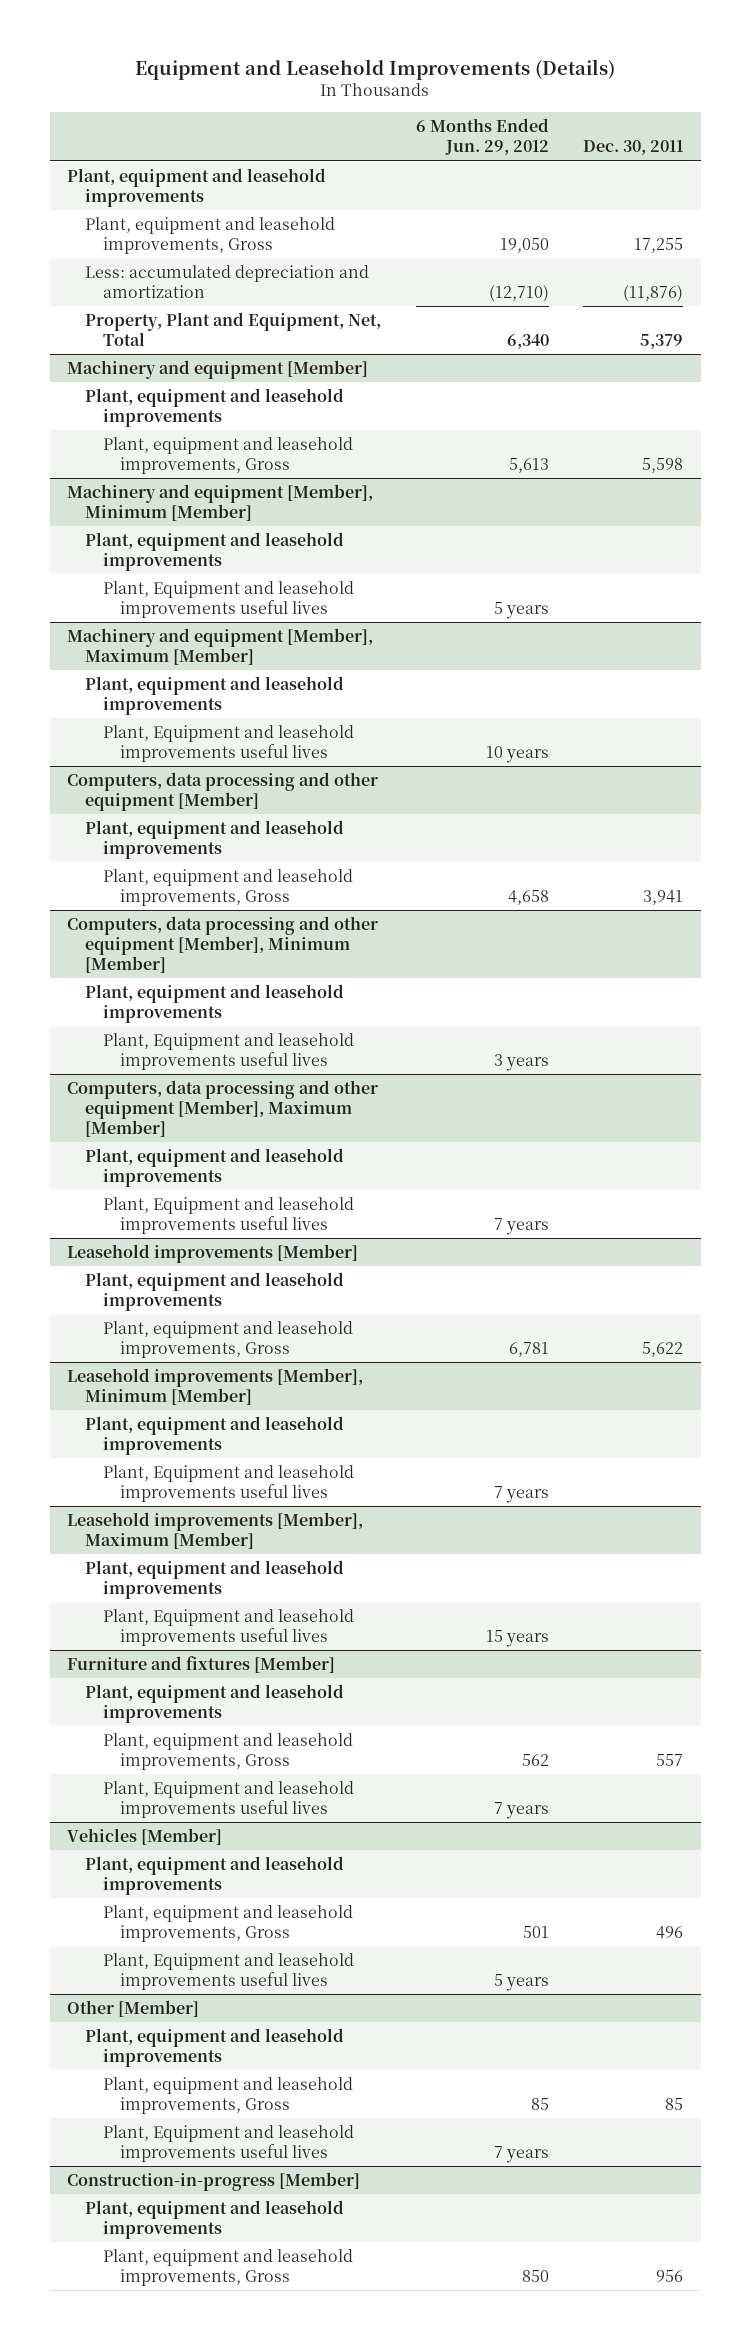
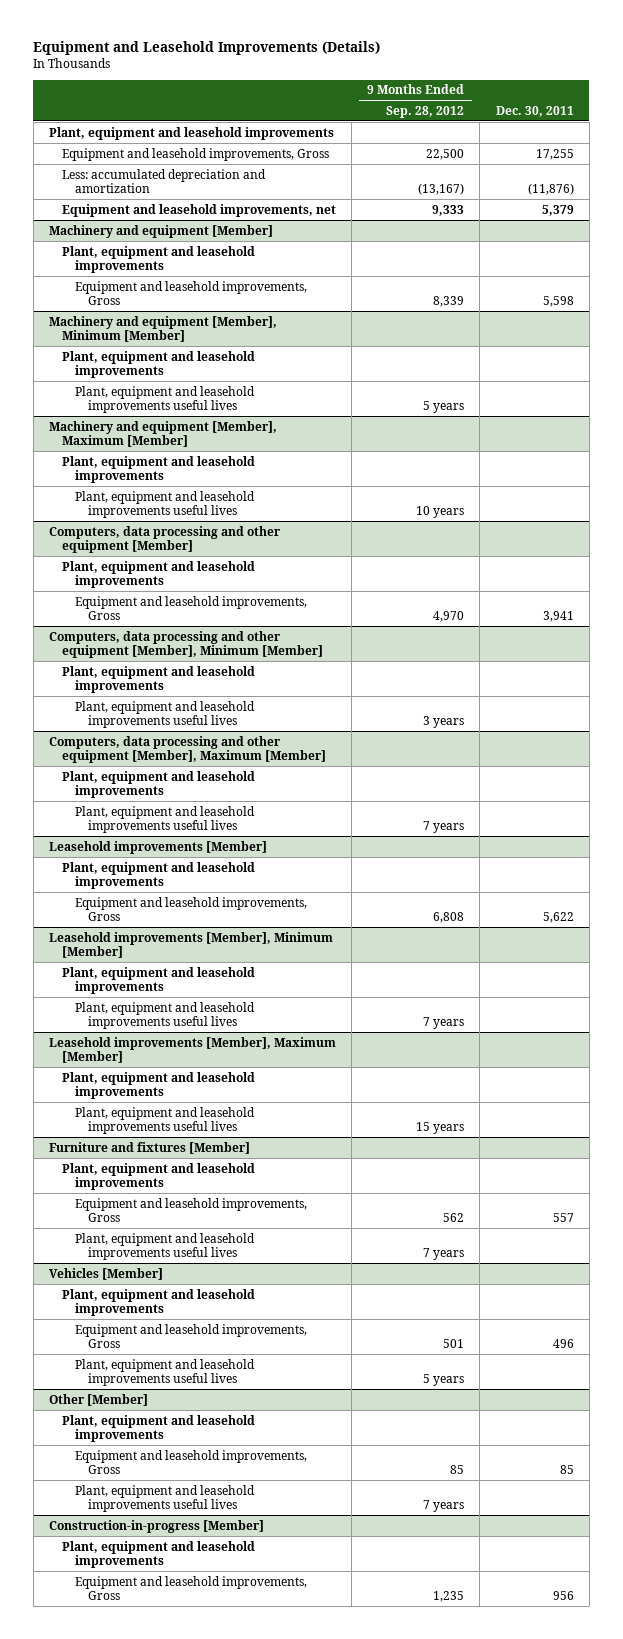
- | 6 Months Ended Jun. 29, 2012 | Dec. 30, 2011
+ | 9 Months Ended Sep. 28, 2012 | Dec. 30, 2011
- Plant, equipment and leasehold improvements, Gross | 19,050 | 17,255
+ Equipment and leasehold improvements, Gross | 22,500 | 17,255
- Property, Plant and Equipment, Net, Total | 6,340 | 5,379
+ Equipment and leasehold improvements, net | 9,333 | 5,379
@ Machinery and equipment [Member]
- Plant, equipment and leasehold improvements, Gross | 5,613 | 5,598
+ Equipment and leasehold improvements, Gross | 8,339 | 5,598
@ Machinery and equipment [Member], Minimum [Member]
- Plant, Equipment and leasehold improvements useful lives | 5 years |
+ Plant, equipment and leasehold improvements useful lives | 5 years |
@ Machinery and equipment [Member], Maximum [Member]
- Plant, Equipment and leasehold improvements useful lives | 10 years |
+ Plant, equipment and leasehold improvements useful lives | 10 years |
@ Computers, data processing and other equipment [Member]
- Plant, equipment and leasehold improvements, Gross | 4,658 | 3,941
+ Equipment and leasehold improvements, Gross | 4,970 | 3,941
@ Computers, data processing and other equipment [Member], Minimum [Member]
- Plant, Equipment and leasehold improvements useful lives | 3 years |
+ Plant, equipment and leasehold improvements useful lives | 3 years |
@ Computers, data processing and other equipment [Member], Maximum [Member]
- Plant, Equipment and leasehold improvements useful lives | 7 years |
+ Plant, equipment and leasehold improvements useful lives | 7 years |
@ Leasehold improvements [Member]
- Plant, equipment and leasehold improvements, Gross | 6,781 | 5,622
+ Equipment and leasehold improvements, Gross | 6,808 | 5,622
@ Leasehold improvements [Member], Minimum [Member]
- Plant, Equipment and leasehold improvements useful lives | 7 years |
+ Plant, equipment and leasehold improvements useful lives | 7 years |
@ Leasehold improvements [Member], Maximum [Member]
- Plant, Equipment and leasehold improvements useful lives | 15 years |
+ Plant, equipment and leasehold improvements useful lives | 15 years |
@ Furniture and fixtures [Member]
- Plant, equipment and leasehold improvements, Gross | 562 | 557
- Plant, Equipment and leasehold improvements useful lives | 7 years |
+ Equipment and leasehold improvements, Gross | 562 | 557
+ Plant, equipment and leasehold improvements useful lives | 7 years |
@ Vehicles [Member]
- Plant, equipment and leasehold improvements, Gross | 501 | 496
- Plant, Equipment and leasehold improvements useful lives | 5 years |
+ Equipment and leasehold improvements, Gross | 501 | 496
+ Plant, equipment and leasehold improvements useful lives | 5 years |
@ Other [Member]
- Plant, equipment and leasehold improvements, Gross | 85 | 85
- Plant, Equipment and leasehold improvements useful lives | 7 years |
+ Equipment and leasehold improvements, Gross | 85 | 85
+ Plant, equipment and leasehold improvements useful lives | 7 years |
@ Construction-in-progress [Member]
- Plant, equipment and leasehold improvements, Gross | 850 | 956
+ Equipment and leasehold improvements, Gross | 1,235 | 956

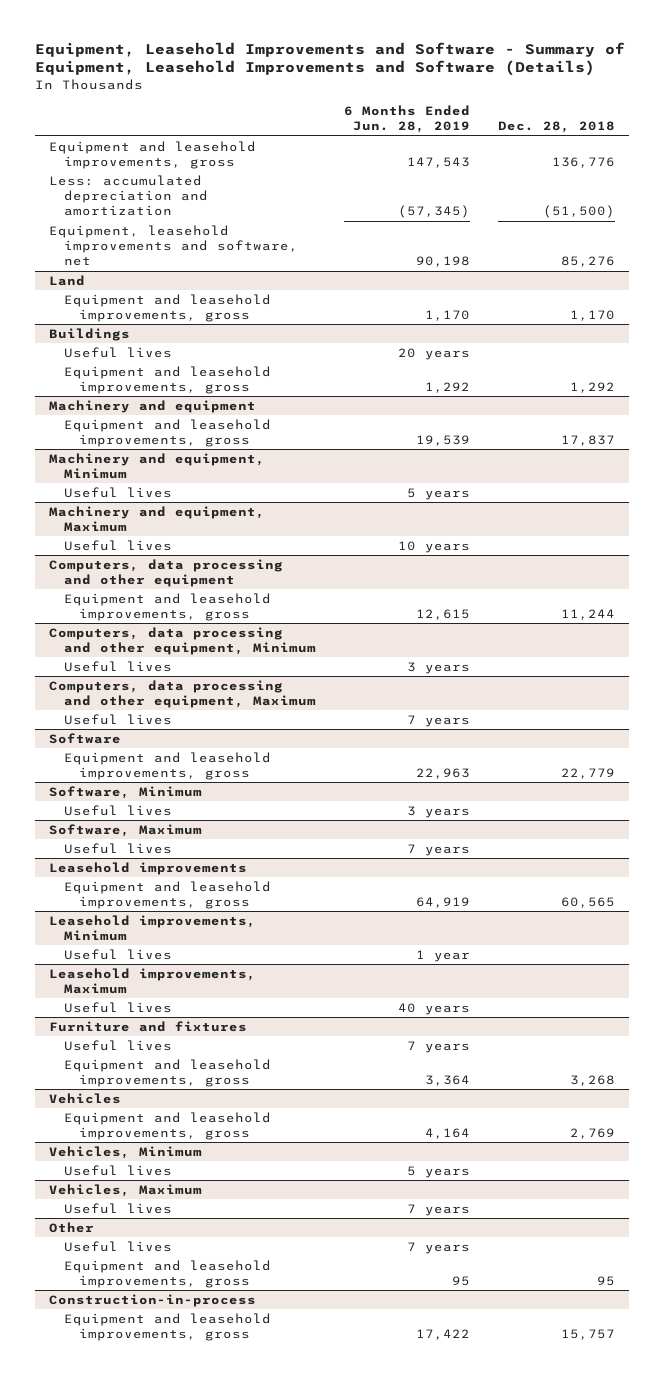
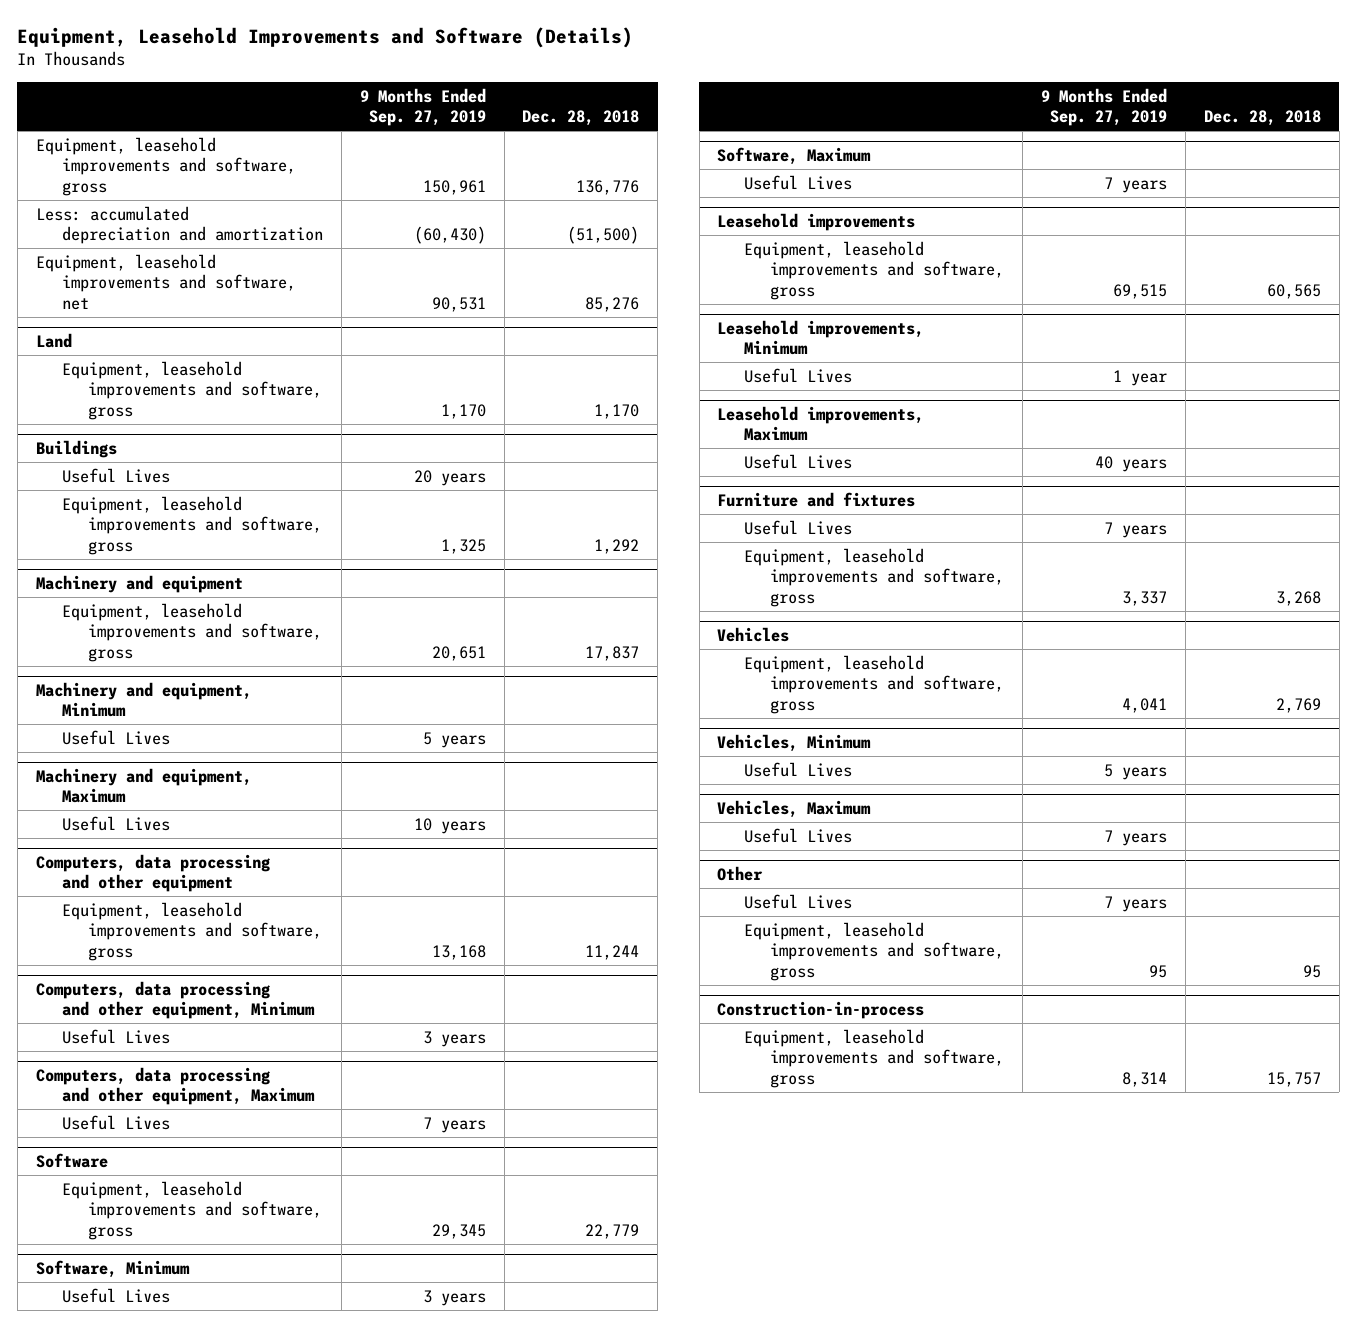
- Equipment, Leasehold Improvements and Software - Summary of Equipment, Leasehold Improvements and Software (Details)
+ Equipment, Leasehold Improvements and Software (Details)
- | 6 Months Ended Jun. 28, 2019 | Dec. 28, 2018
+ | 9 Months Ended Sep. 27, 2019 | Dec. 28, 2018
- Equipment and leasehold improvements, gross | 147,543 | 136,776
+ Equipment, leasehold improvements and software, gross | 150,961 | 136,776
@ Land
- Equipment and leasehold improvements, gross | 1,170 | 1,170
+ Equipment, leasehold improvements and software, gross | 1,170 | 1,170
@ Buildings
- Useful lives | 20 years |
- Equipment and leasehold improvements, gross | 1,292 | 1,292
+ Useful Lives | 20 years |
+ Equipment, leasehold improvements and software, gross | 1,325 | 1,292
@ Machinery and equipment
- Equipment and leasehold improvements, gross | 19,539 | 17,837
+ Equipment, leasehold improvements and software, gross | 20,651 | 17,837
@ Machinery and equipment, Minimum
- Useful lives | 5 years |
+ Useful Lives | 5 years |
@ Machinery and equipment, Maximum
- Useful lives | 10 years |
+ Useful Lives | 10 years |
@ Computers, data processing and other equipment
- Equipment and leasehold improvements, gross | 12,615 | 11,244
+ Equipment, leasehold improvements and software, gross | 13,168 | 11,244
@ Computers, data processing and other equipment, Minimum
- Useful lives | 3 years |
+ Useful Lives | 3 years |
@ Computers, data processing and other equipment, Maximum
- Useful lives | 7 years |
+ Useful Lives | 7 years |
@ Software
- Equipment and leasehold improvements, gross | 22,963 | 22,779
+ Equipment, leasehold improvements and software, gross | 29,345 | 22,779
@ Software, Minimum
- Useful lives | 3 years |
+ Useful Lives | 3 years |
@ Software, Maximum
- Useful lives | 7 years |
+ Useful Lives | 7 years |
@ Leasehold improvements
- Equipment and leasehold improvements, gross | 64,919 | 60,565
+ Equipment, leasehold improvements and software, gross | 69,515 | 60,565
@ Leasehold improvements, Minimum
- Useful lives | 1 year |
+ Useful Lives | 1 year |
@ Leasehold improvements, Maximum
- Useful lives | 40 years |
+ Useful Lives | 40 years |
@ Furniture and fixtures
- Useful lives | 7 years |
- Equipment and leasehold improvements, gross | 3,364 | 3,268
+ Useful Lives | 7 years |
+ Equipment, leasehold improvements and software, gross | 3,337 | 3,268
@ Vehicles
- Equipment and leasehold improvements, gross | 4,164 | 2,769
+ Equipment, leasehold improvements and software, gross | 4,041 | 2,769
@ Vehicles, Minimum
- Useful lives | 5 years |
+ Useful Lives | 5 years |
@ Vehicles, Maximum
- Useful lives | 7 years |
+ Useful Lives | 7 years |
@ Other
- Useful lives | 7 years |
- Equipment and leasehold improvements, gross | 95 | 95
+ Useful Lives | 7 years |
+ Equipment, leasehold improvements and software, gross | 95 | 95
@ Construction-in-process
- Equipment and leasehold improvements, gross | 17,422 | 15,757
+ Equipment, leasehold improvements and software, gross | 8,314 | 15,757

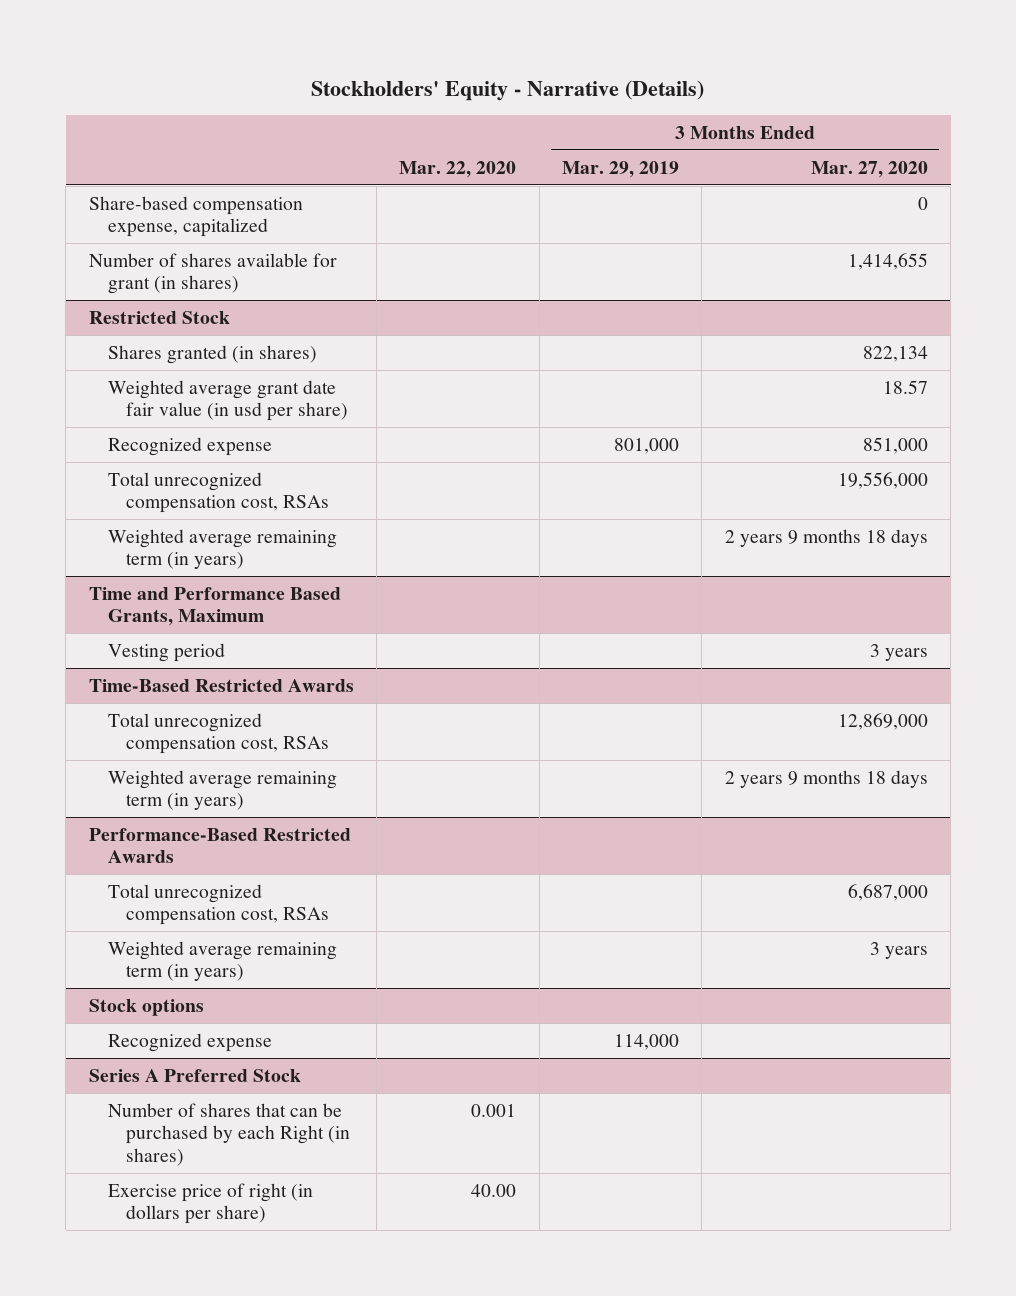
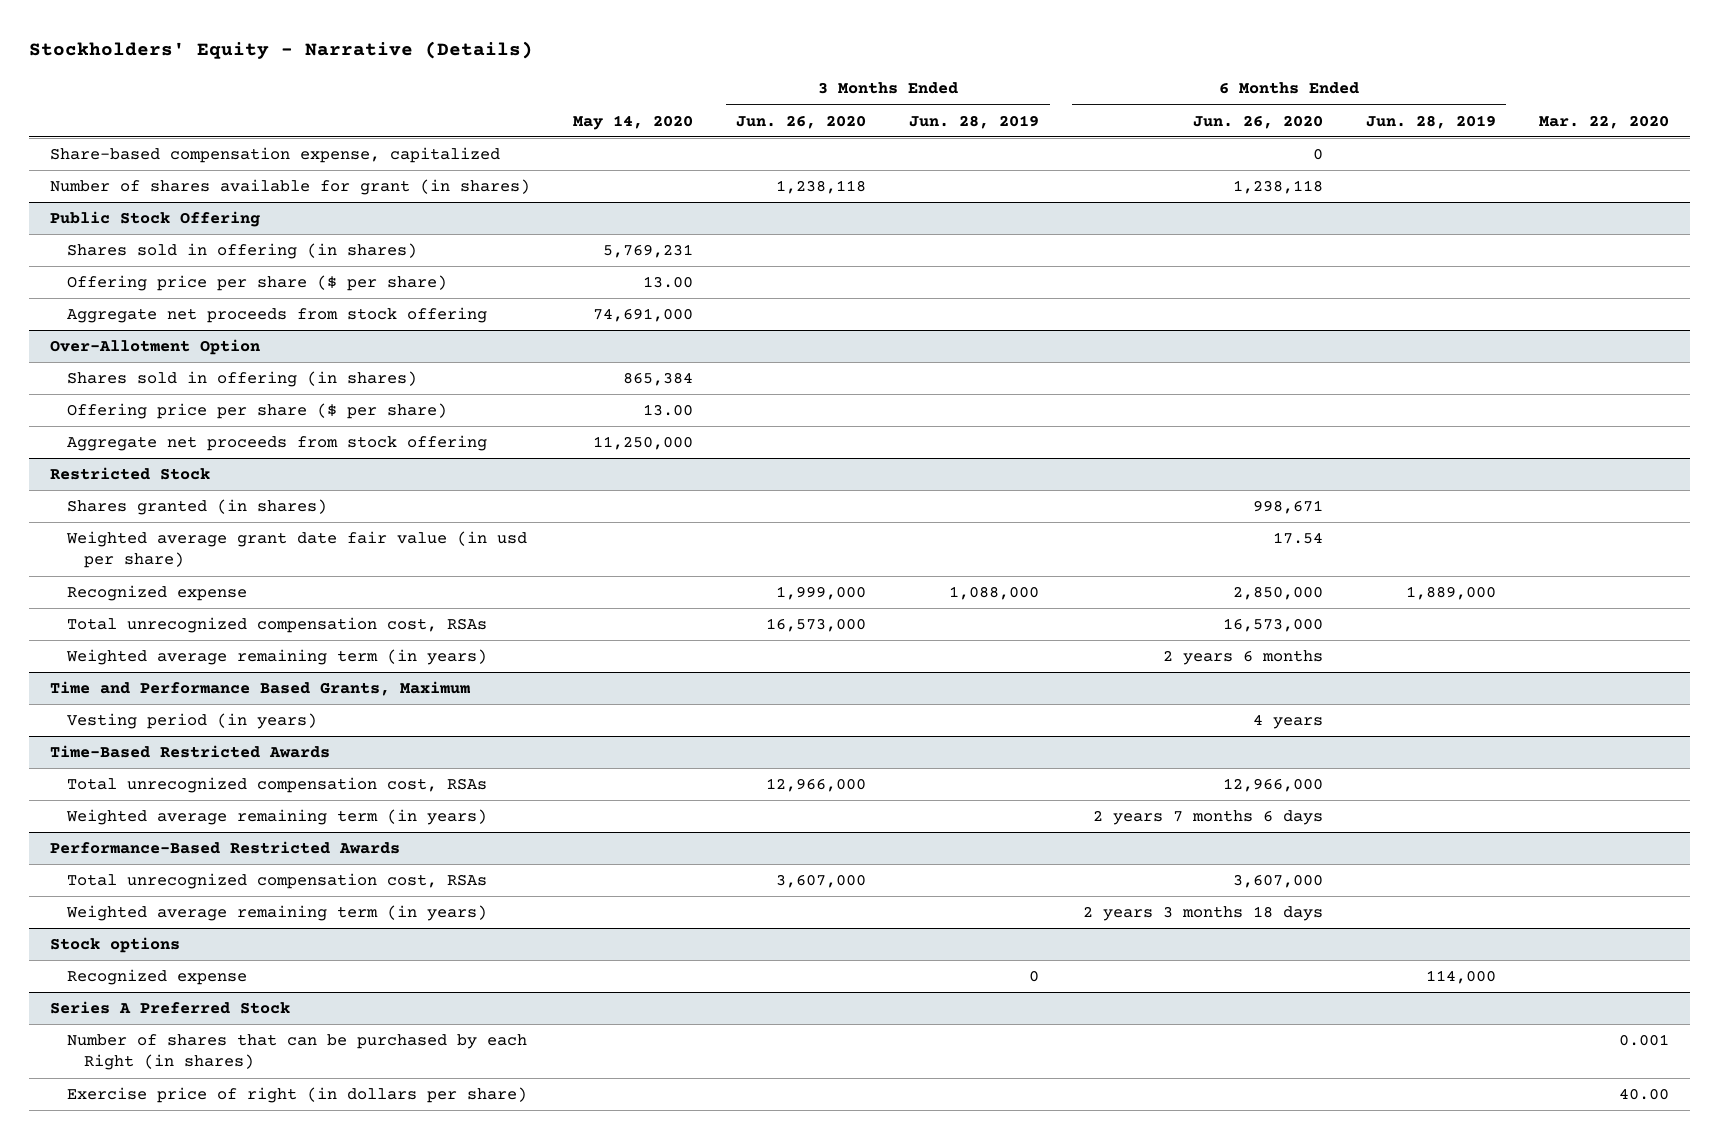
- | Mar. 22, 2020 | 3 Months Ended Mar. 29, 2019 | 3 Months Ended Mar. 27, 2020
+ | May 14, 2020 | 3 Months Ended Jun. 26, 2020 | 3 Months Ended Jun. 28, 2019 | 6 Months Ended Jun. 26, 2020 | 6 Months Ended Jun. 28, 2019 | Mar. 22, 2020
+ Public Stock Offering
+ Shares sold in offering (in shares) | 5,769,231 | | | | |
+ Offering price per share ($ per share) | 13.00 | | | | |
+ Aggregate net proceeds from stock offering | 74,691,000 | | | | |
+ Over-Allotment Option
+ Shares sold in offering (in shares) | 865,384 | | | | |
+ Offering price per share ($ per share) | 13.00 | | | | |
+ Aggregate net proceeds from stock offering | 11,250,000 | | | | |
@ Time and Performance Based Grants, Maximum
- Vesting period | | | 3 years
+ Vesting period (in years) | | | | 4 years | |

